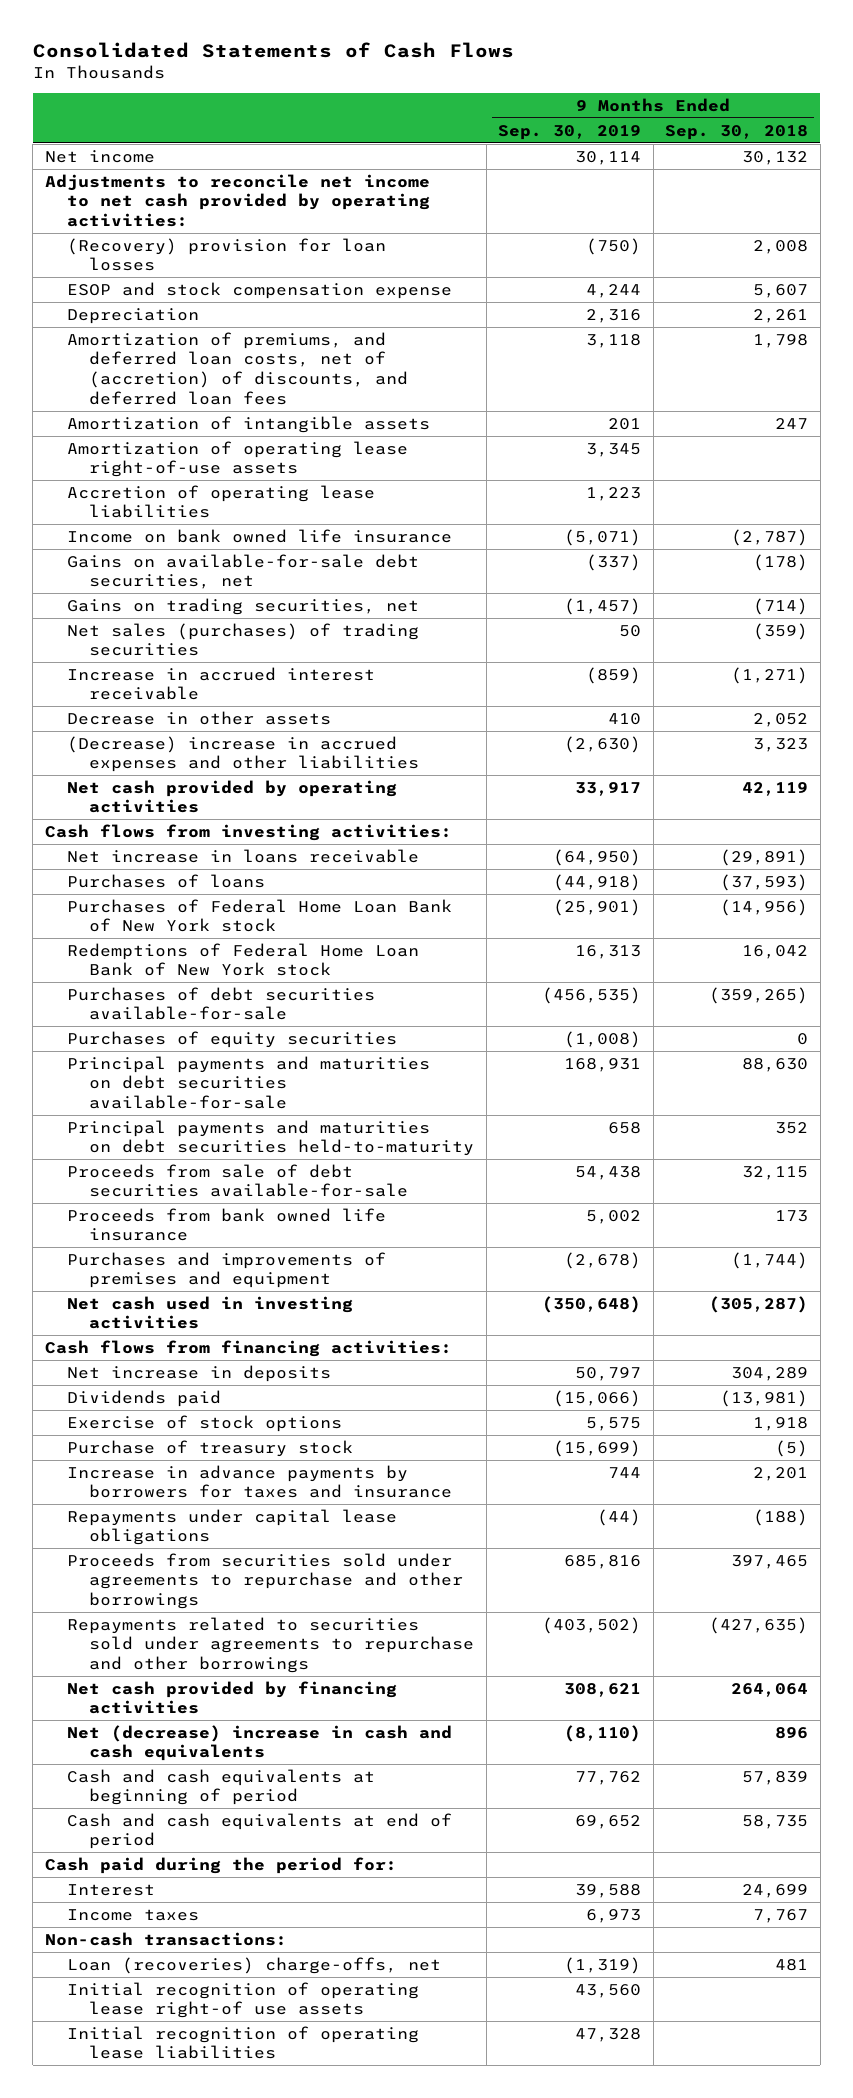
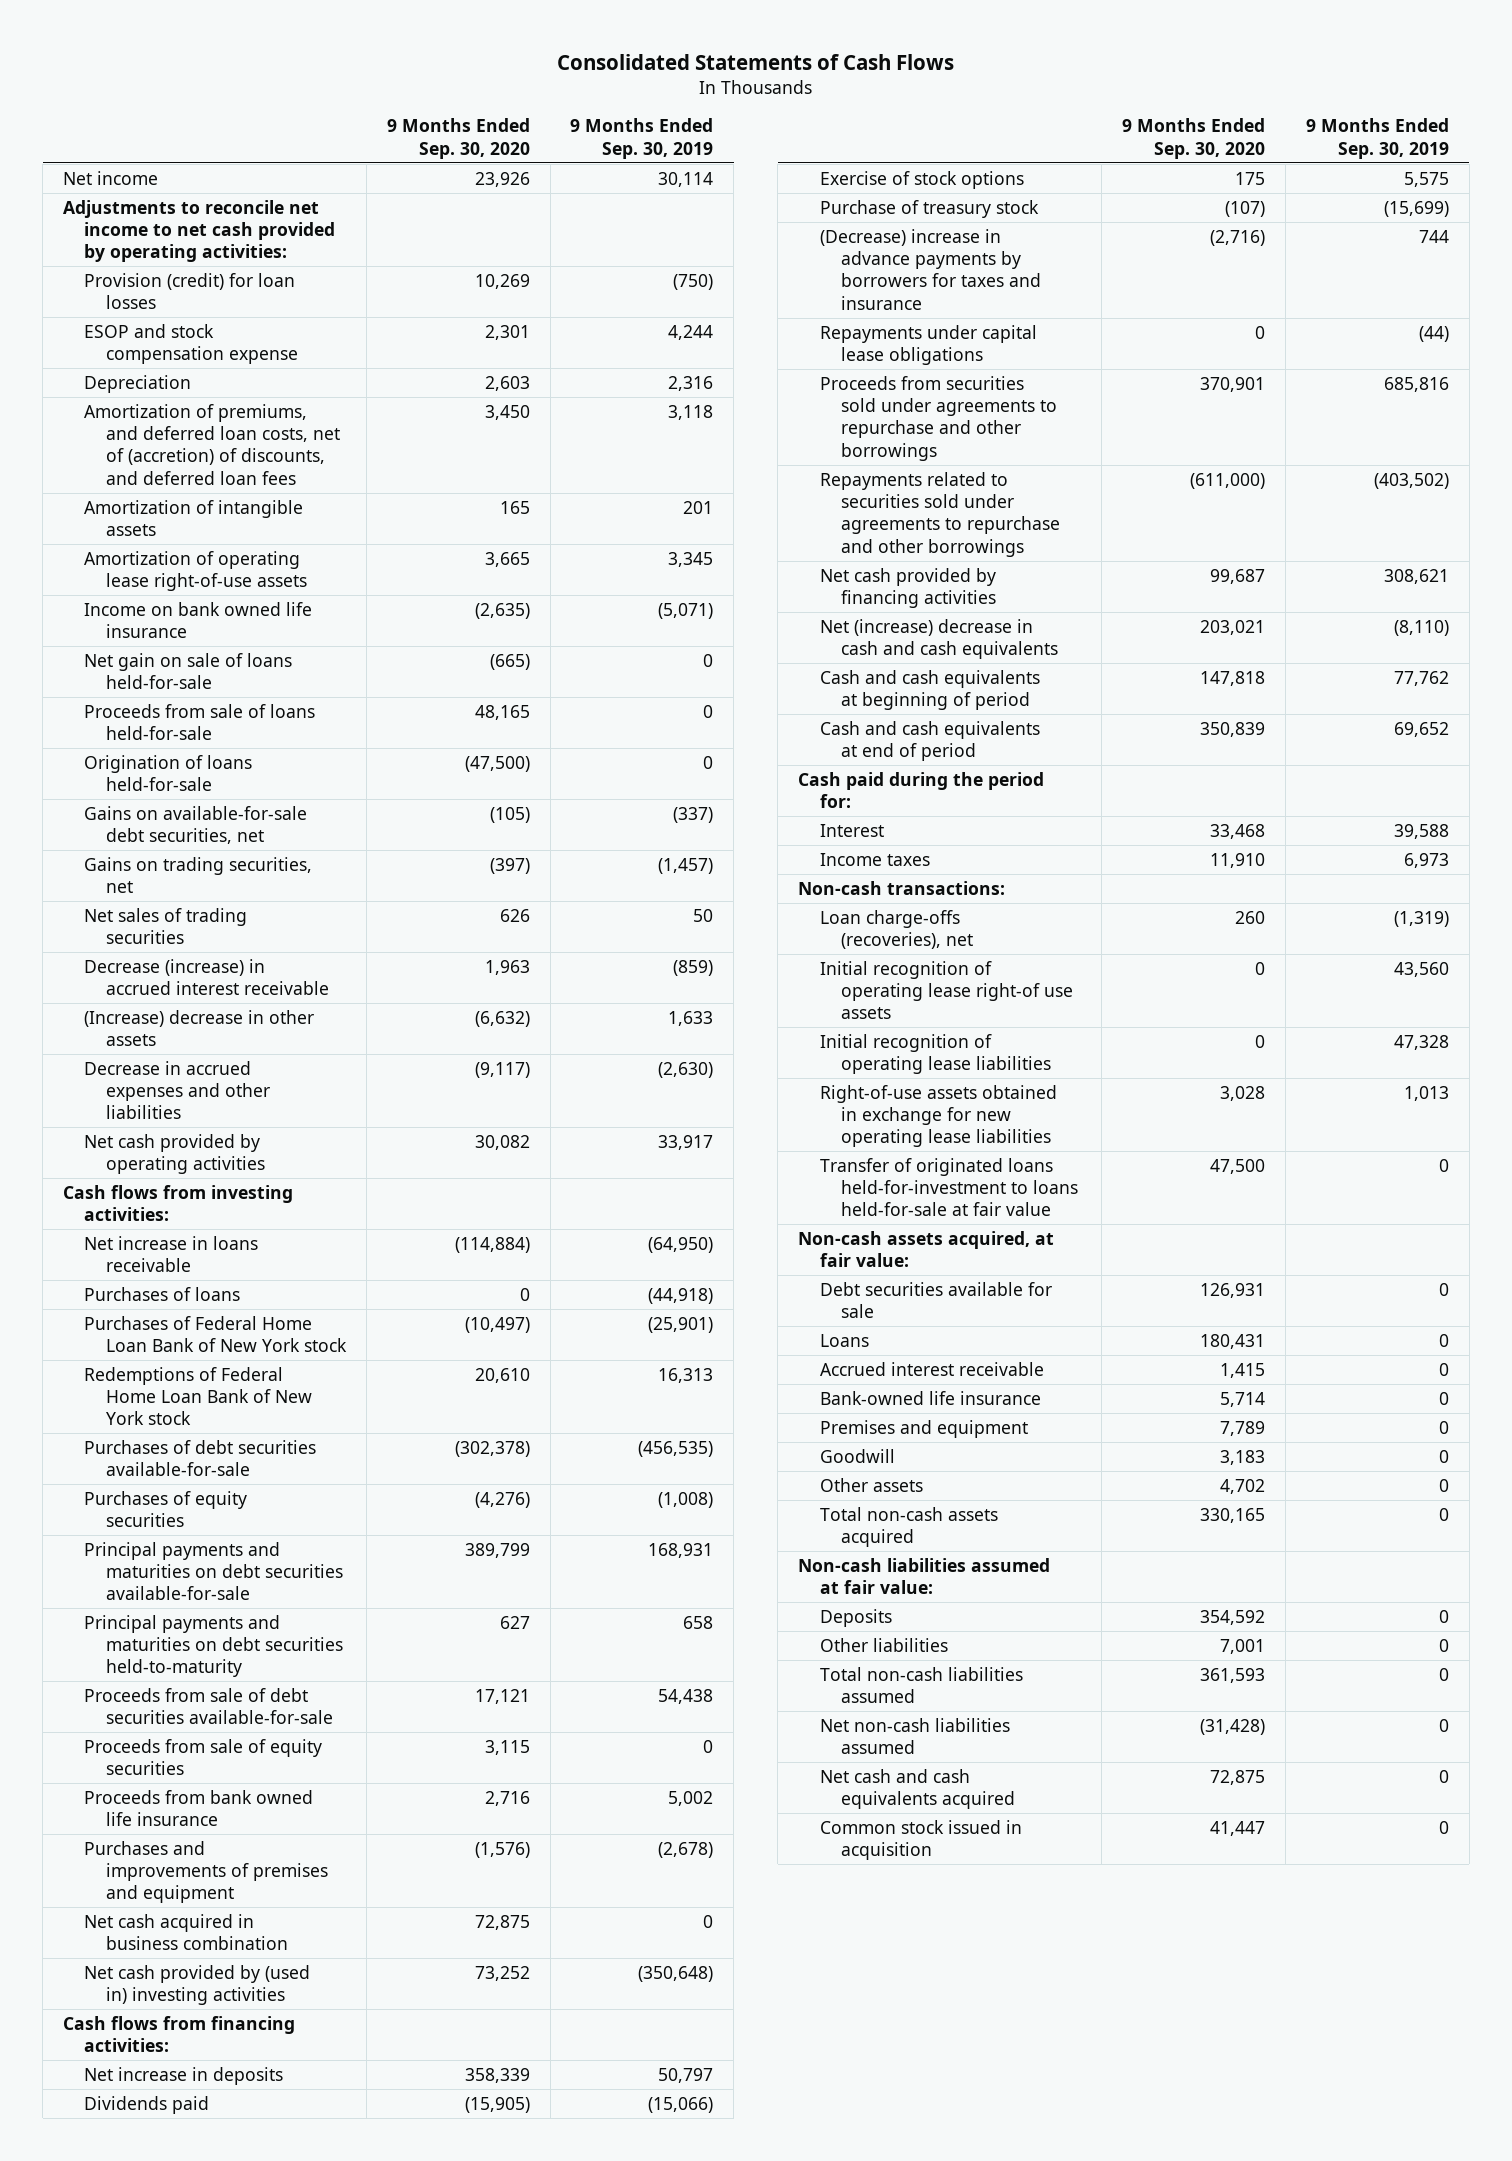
- | 9 Months Ended Sep. 30, 2019 | 9 Months Ended Sep. 30, 2018
+ | 9 Months Ended Sep. 30, 2020 | 9 Months Ended Sep. 30, 2019
- (Recovery) provision for loan losses | (750) | 2,008
+ Provision (credit) for loan losses | 10,269 | (750)
- Accretion of operating lease liabilities | 1,223 |
+ Net gain on sale of loans held-for-sale | (665) | 0
+ Proceeds from sale of loans held-for-sale | 48,165 | 0
+ Origination of loans held-for-sale | (47,500) | 0
- Net sales (purchases) of trading securities | 50 | (359)
- Increase in accrued interest receivable | (859) | (1,271)
- Decrease in other assets | 410 | 2,052
- (Decrease) increase in accrued expenses and other liabilities | (2,630) | 3,323
+ Net sales of trading securities | 626 | 50
+ Decrease (increase) in accrued interest receivable | 1,963 | (859)
+ (Increase) decrease in other assets | (6,632) | 1,633
+ Decrease in accrued expenses and other liabilities | (9,117) | (2,630)
+ Proceeds from sale of equity securities | 3,115 | 0
- Net cash used in investing activities | (350,648) | (305,287)
+ Net cash acquired in business combination | 72,875 | 0
+ Net cash provided by (used in) investing activities | 73,252 | (350,648)
- Increase in advance payments by borrowers for taxes and insurance | 744 | 2,201
+ (Decrease) increase in advance payments by borrowers for taxes and insurance | (2,716) | 744
- Net (decrease) increase in cash and cash equivalents | (8,110) | 896
+ Net (increase) decrease in cash and cash equivalents | 203,021 | (8,110)
- Loan (recoveries) charge-offs, net | (1,319) | 481
+ Loan charge-offs (recoveries), net | 260 | (1,319)
+ Right-of-use assets obtained in exchange for new operating lease liabilities | 3,028 | 1,013
+ Transfer of originated loans held-for-investment to loans held-for-sale at fair value | 47,500 | 0
+ Non-cash assets acquired, at fair value:
+ Debt securities available for sale | 126,931 | 0
+ Loans | 180,431 | 0
+ Accrued interest receivable | 1,415 | 0
+ Bank-owned life insurance | 5,714 | 0
+ Premises and equipment | 7,789 | 0
+ Goodwill | 3,183 | 0
+ Other assets | 4,702 | 0
+ Total non-cash assets acquired | 330,165 | 0
+ Non-cash liabilities assumed at fair value:
+ Deposits | 354,592 | 0
+ Other liabilities | 7,001 | 0
+ Total non-cash liabilities assumed | 361,593 | 0
+ Net non-cash liabilities assumed | (31,428) | 0
+ Net cash and cash equivalents acquired | 72,875 | 0
+ Common stock issued in acquisition | 41,447 | 0

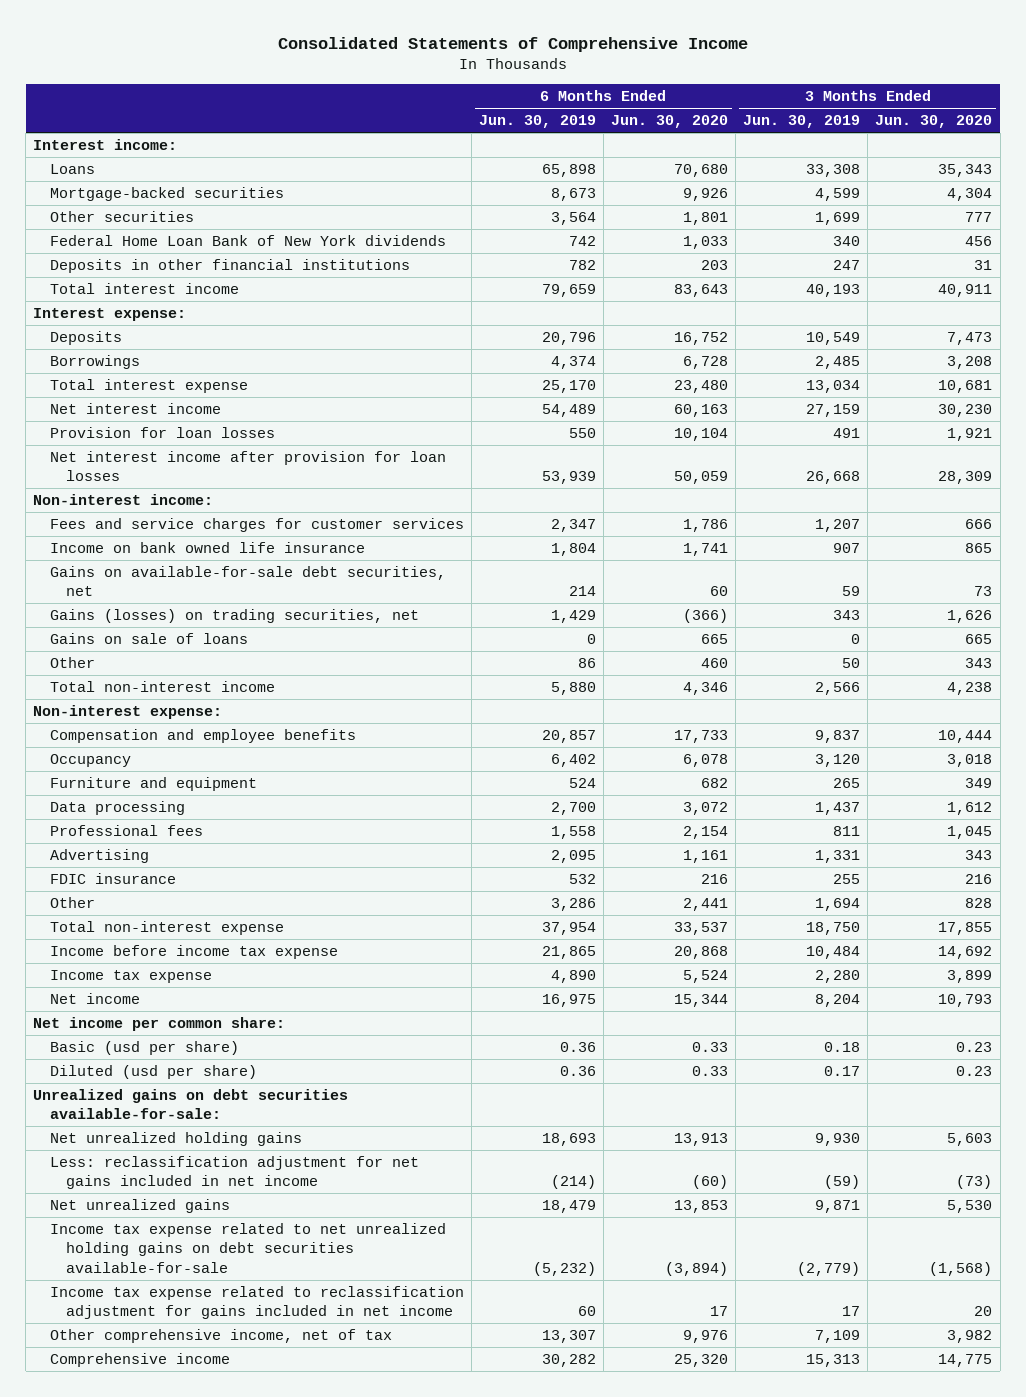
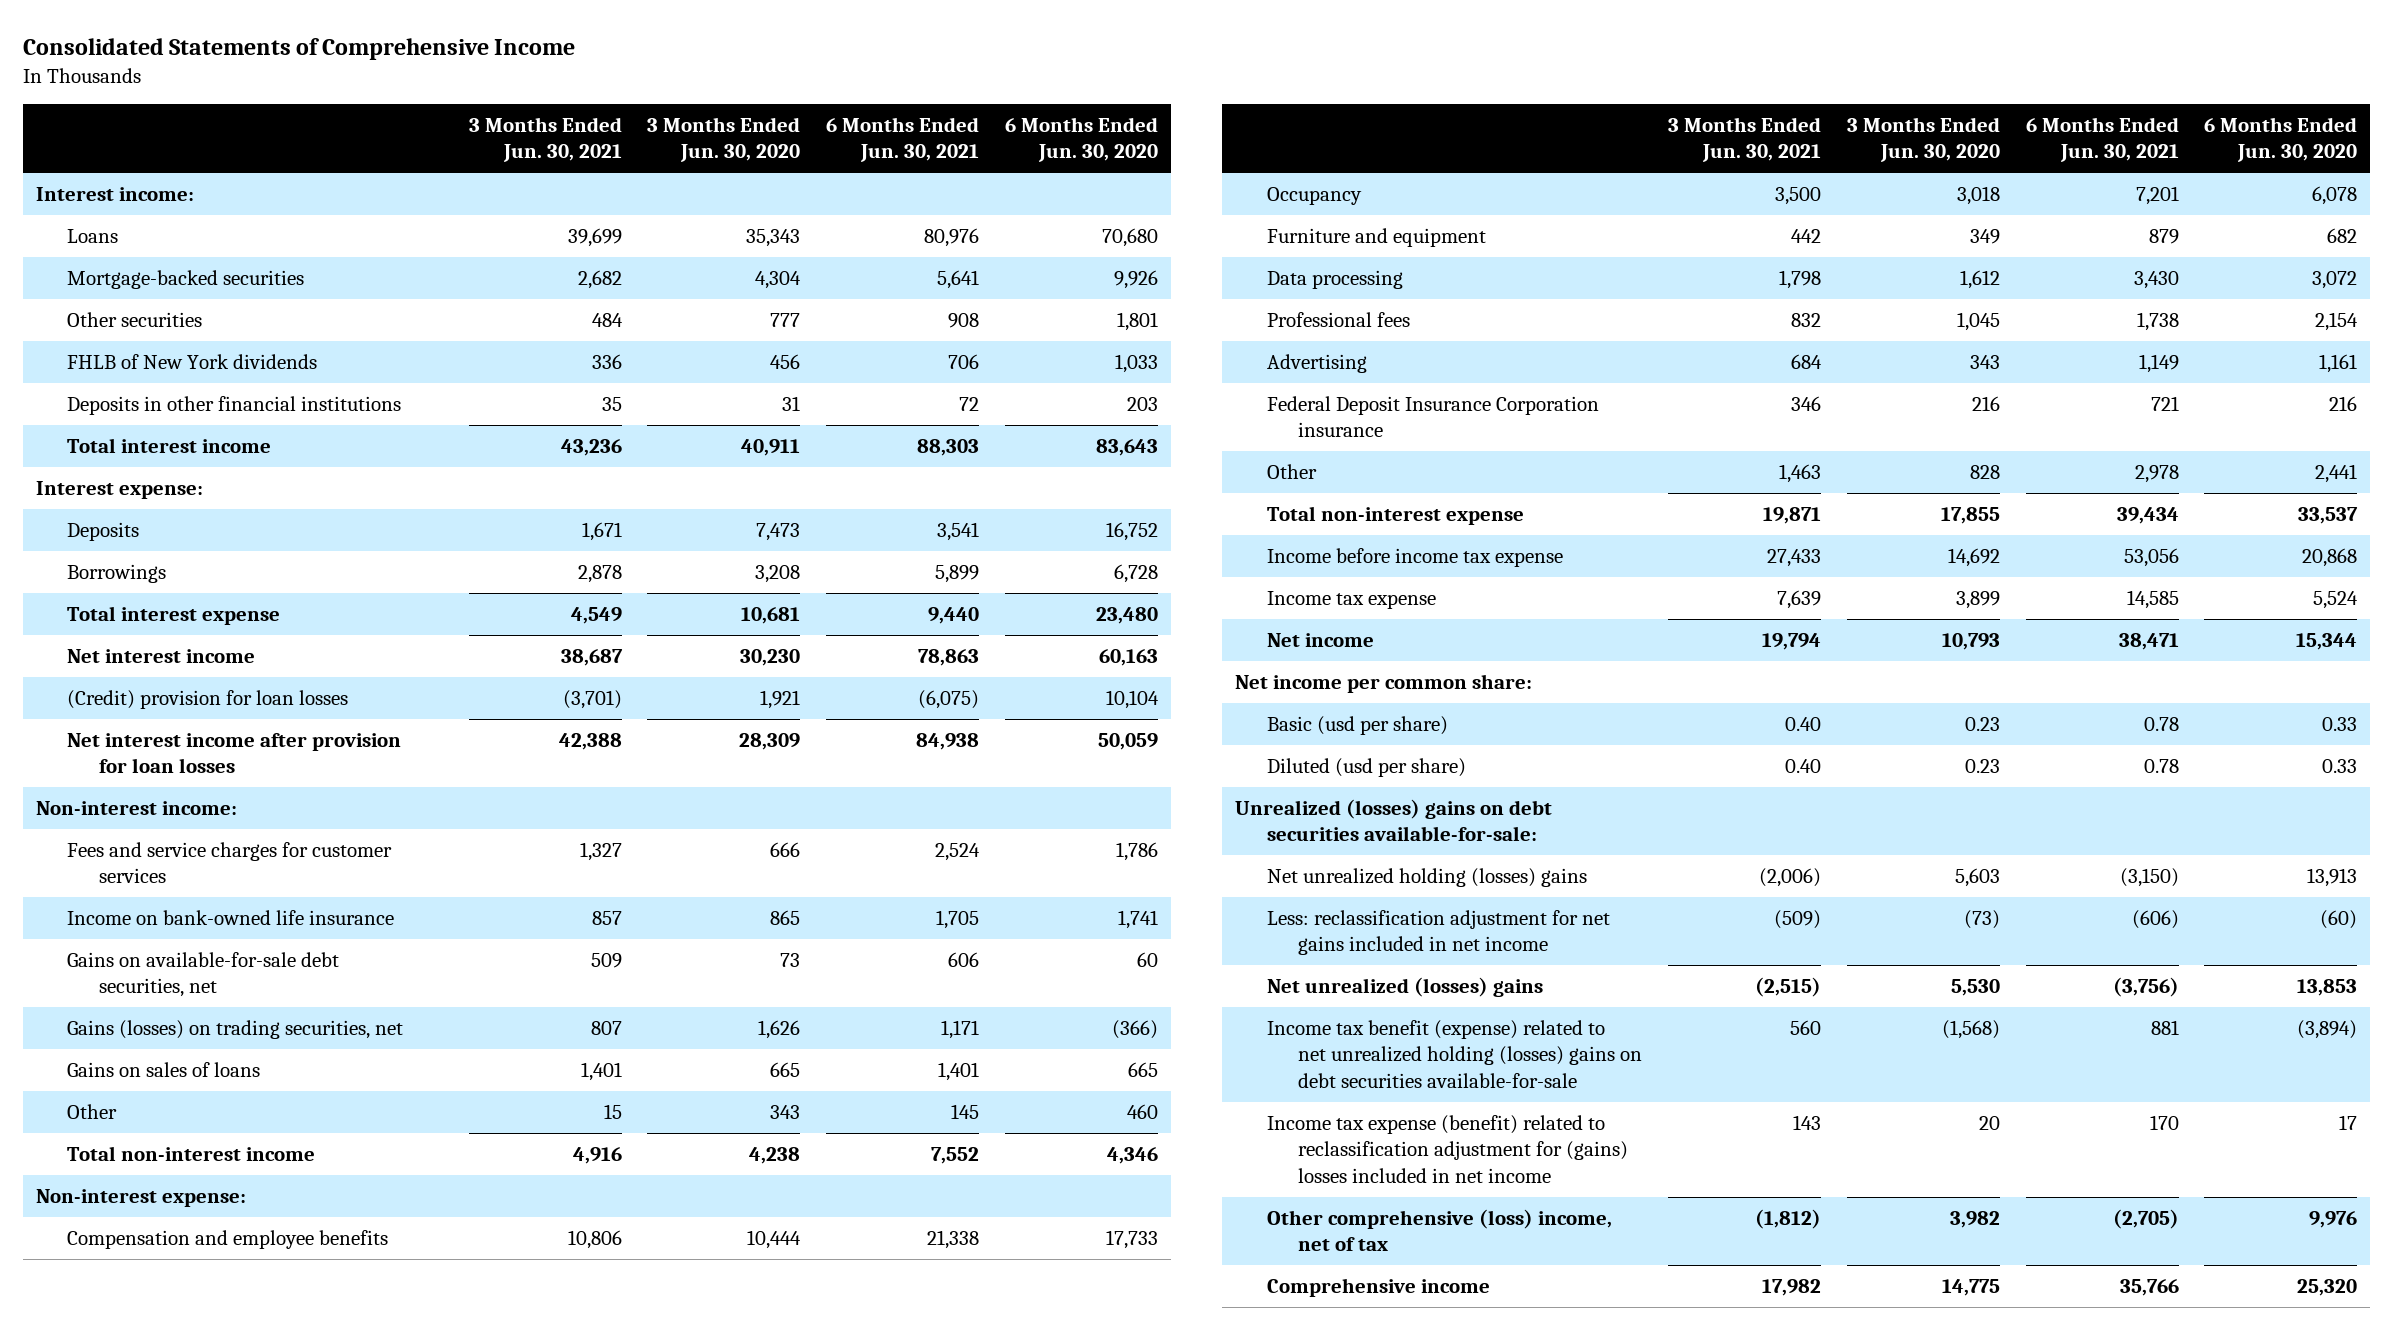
- | 6 Months Ended Jun. 30, 2019 | 6 Months Ended Jun. 30, 2020 | 3 Months Ended Jun. 30, 2019 | 3 Months Ended Jun. 30, 2020
+ | 3 Months Ended Jun. 30, 2021 | 3 Months Ended Jun. 30, 2020 | 6 Months Ended Jun. 30, 2021 | 6 Months Ended Jun. 30, 2020
- Federal Home Loan Bank of New York dividends | 742 | 1,033 | 340 | 456
+ FHLB of New York dividends | 336 | 456 | 706 | 1,033
- Provision for loan losses | 550 | 10,104 | 491 | 1,921
+ (Credit) provision for loan losses | (3,701) | 1,921 | (6,075) | 10,104
- Income on bank owned life insurance | 1,804 | 1,741 | 907 | 865
+ Income on bank-owned life insurance | 857 | 865 | 1,705 | 1,741
- Gains on sale of loans | 0 | 665 | 0 | 665
+ Gains on sales of loans | 1,401 | 665 | 1,401 | 665
- FDIC insurance | 532 | 216 | 255 | 216
+ Federal Deposit Insurance Corporation insurance | 346 | 216 | 721 | 216
- Unrealized gains on debt securities available-for-sale:
- Net unrealized holding gains | 18,693 | 13,913 | 9,930 | 5,603
+ Unrealized (losses) gains on debt securities available-for-sale:
+ Net unrealized holding (losses) gains | (2,006) | 5,603 | (3,150) | 13,913
- Net unrealized gains | 18,479 | 13,853 | 9,871 | 5,530
- Income tax expense related to net unrealized holding gains on debt securities available-for-sale | (5,232) | (3,894) | (2,779) | (1,568)
- Income tax expense related to reclassification adjustment for gains included in net income | 60 | 17 | 17 | 20
- Other comprehensive income, net of tax | 13,307 | 9,976 | 7,109 | 3,982
+ Net unrealized (losses) gains | (2,515) | 5,530 | (3,756) | 13,853
+ Income tax benefit (expense) related to net unrealized holding (losses) gains on debt securities available-for-sale | 560 | (1,568) | 881 | (3,894)
+ Income tax expense (benefit) related to reclassification adjustment for (gains) losses included in net income | 143 | 20 | 170 | 17
+ Other comprehensive (loss) income, net of tax | (1,812) | 3,982 | (2,705) | 9,976

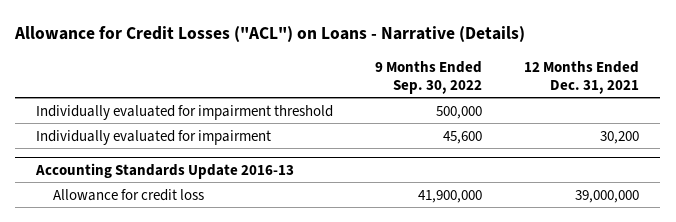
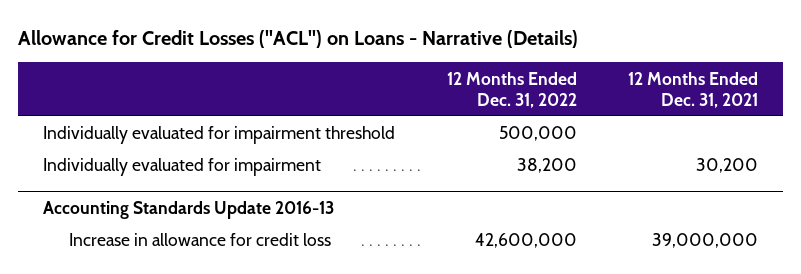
- | 9 Months Ended Sep. 30, 2022 | 12 Months Ended Dec. 31, 2021
+ | 12 Months Ended Dec. 31, 2022 | 12 Months Ended Dec. 31, 2021
@ Accounting Standards Update 2016-13
- Allowance for credit loss | 41,900,000 | 39,000,000
+ Increase in allowance for credit loss | 42,600,000 | 39,000,000

